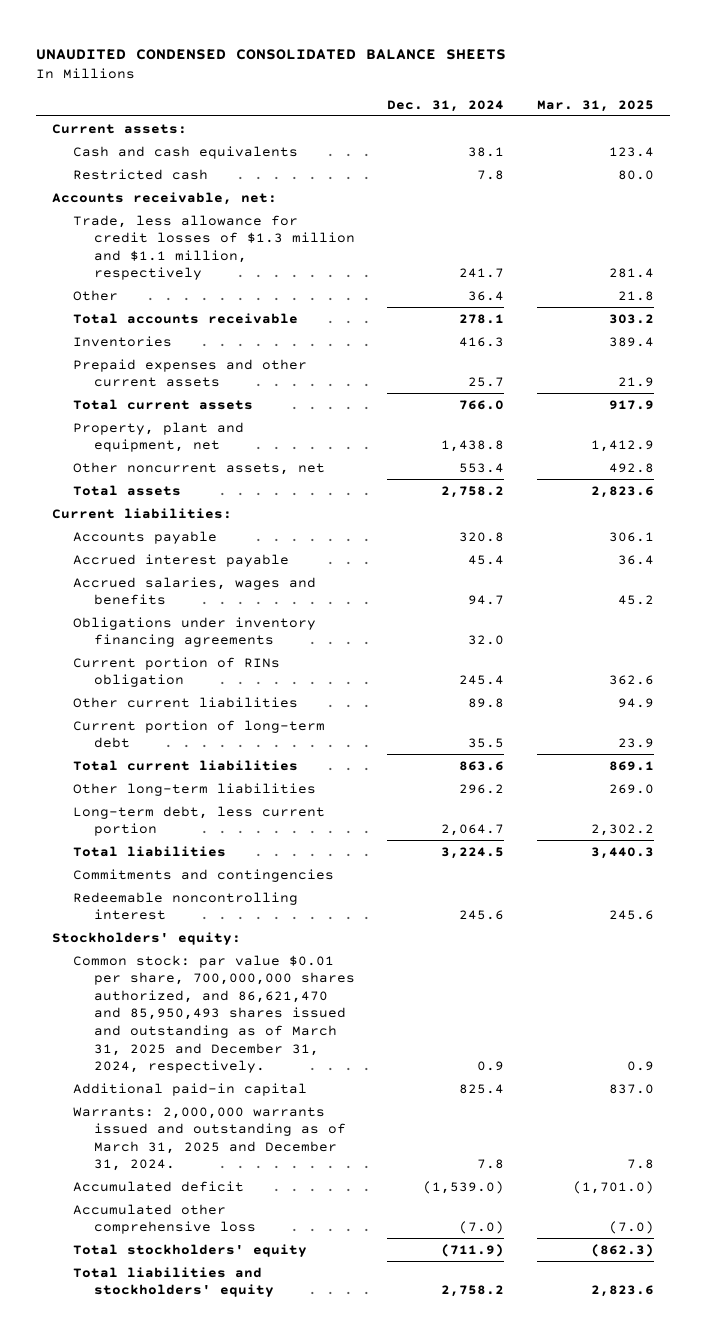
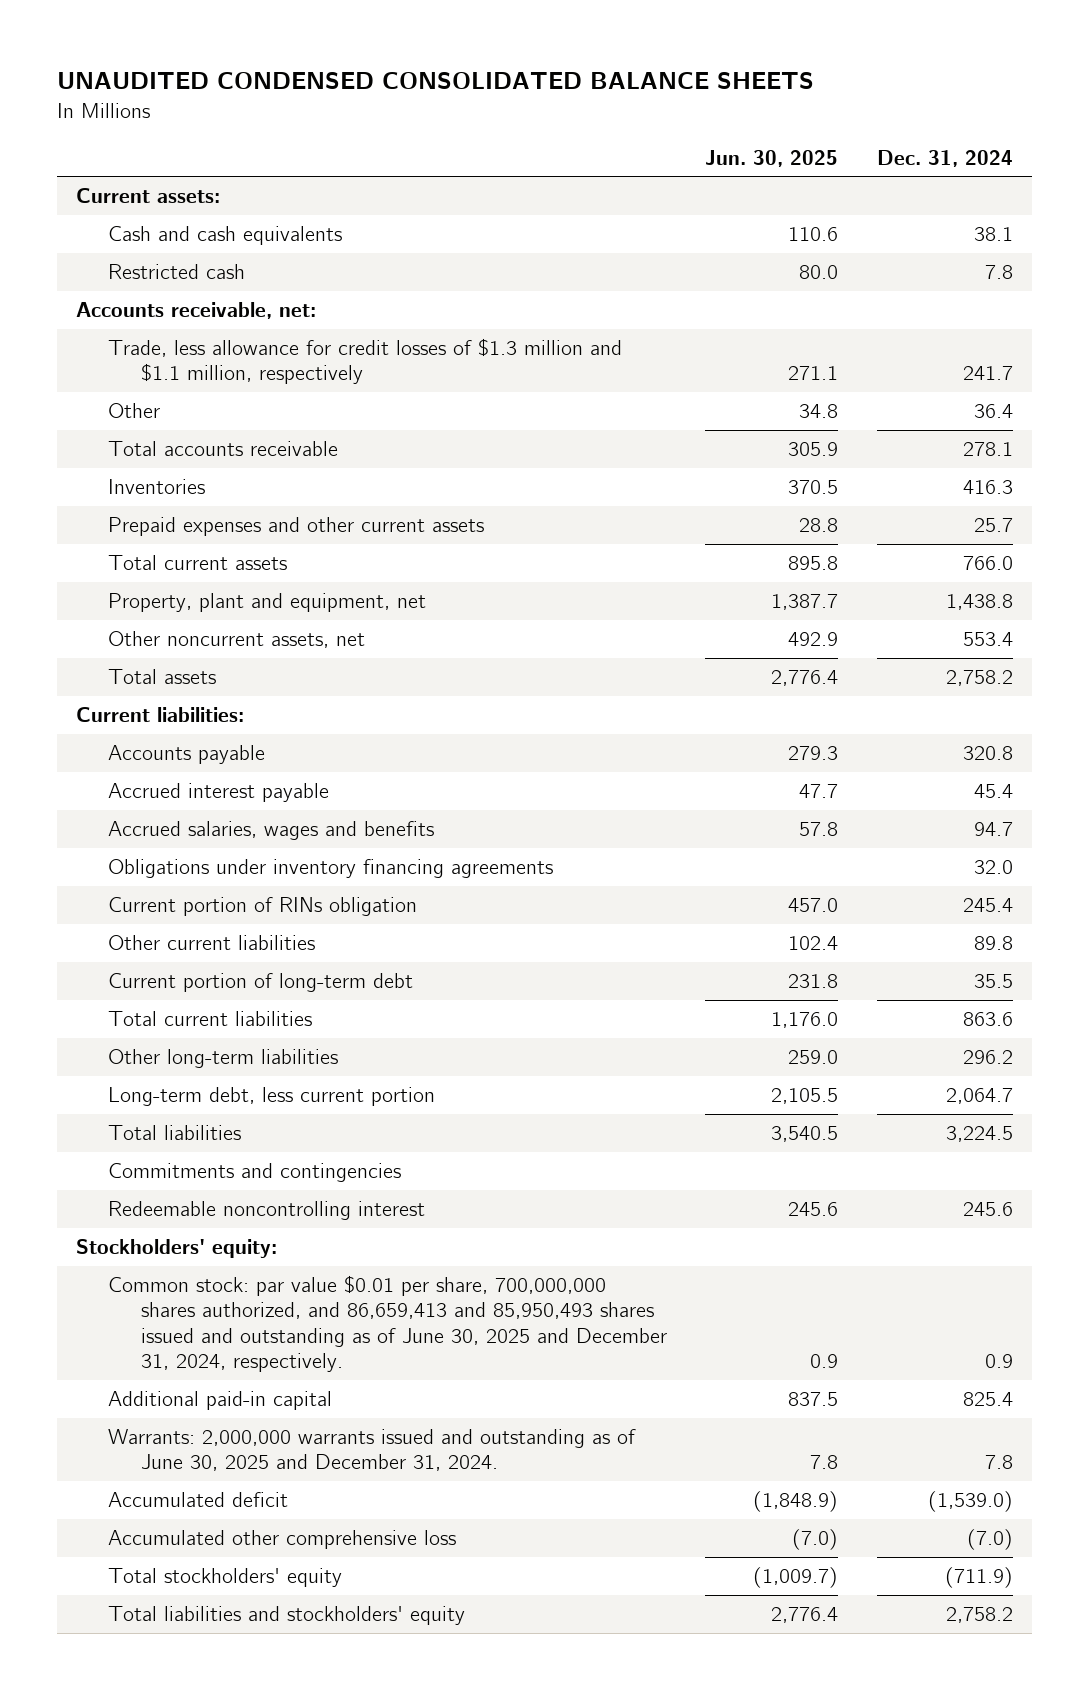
- | Dec. 31, 2024 | Mar. 31, 2025
+ | Jun. 30, 2025 | Dec. 31, 2024
- Common stock: par value $0.01 per share, 700,000,000 shares authorized, and 86,621,470 and 85,950,493 shares issued and outstanding as of March 31, 2025 and December 31, 2024, respectively. | 0.9 | 0.9
+ Common stock: par value $0.01 per share, 700,000,000 shares authorized, and 86,659,413 and 85,950,493 shares issued and outstanding as of June 30, 2025 and December 31, 2024, respectively. | 0.9 | 0.9
- Warrants: 2,000,000 warrants issued and outstanding as of March 31, 2025 and December 31, 2024. | 7.8 | 7.8
+ Warrants: 2,000,000 warrants issued and outstanding as of June 30, 2025 and December 31, 2024. | 7.8 | 7.8

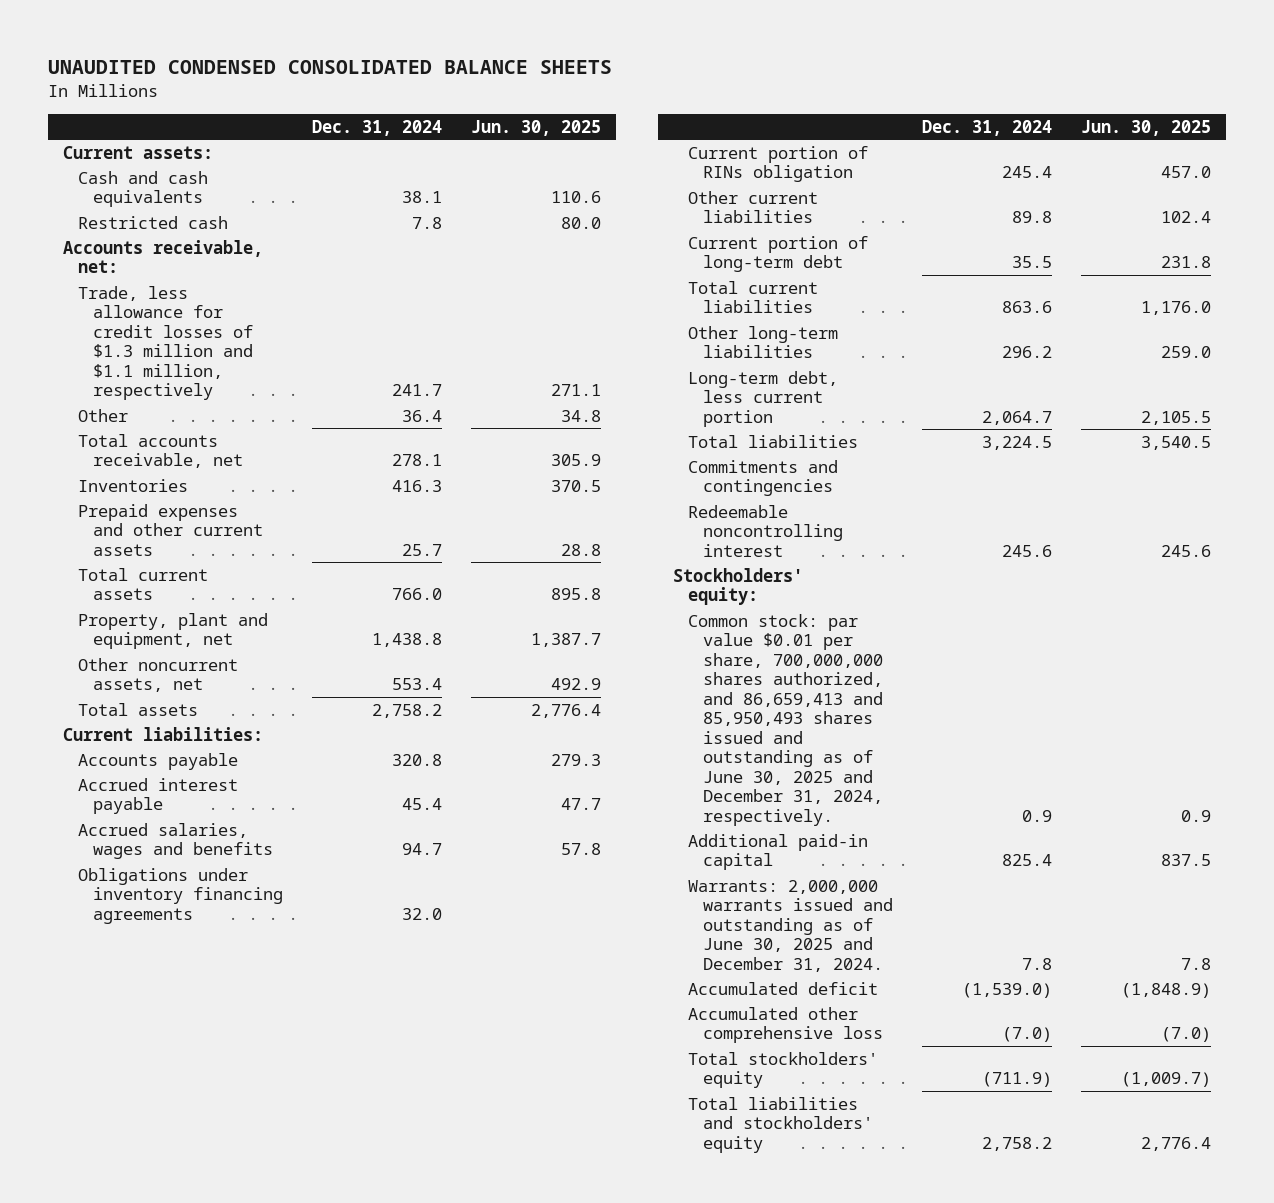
- | Jun. 30, 2025 | Dec. 31, 2024
+ | Dec. 31, 2024 | Jun. 30, 2025
- Total accounts receivable | 305.9 | 278.1
+ Total accounts receivable, net | 278.1 | 305.9

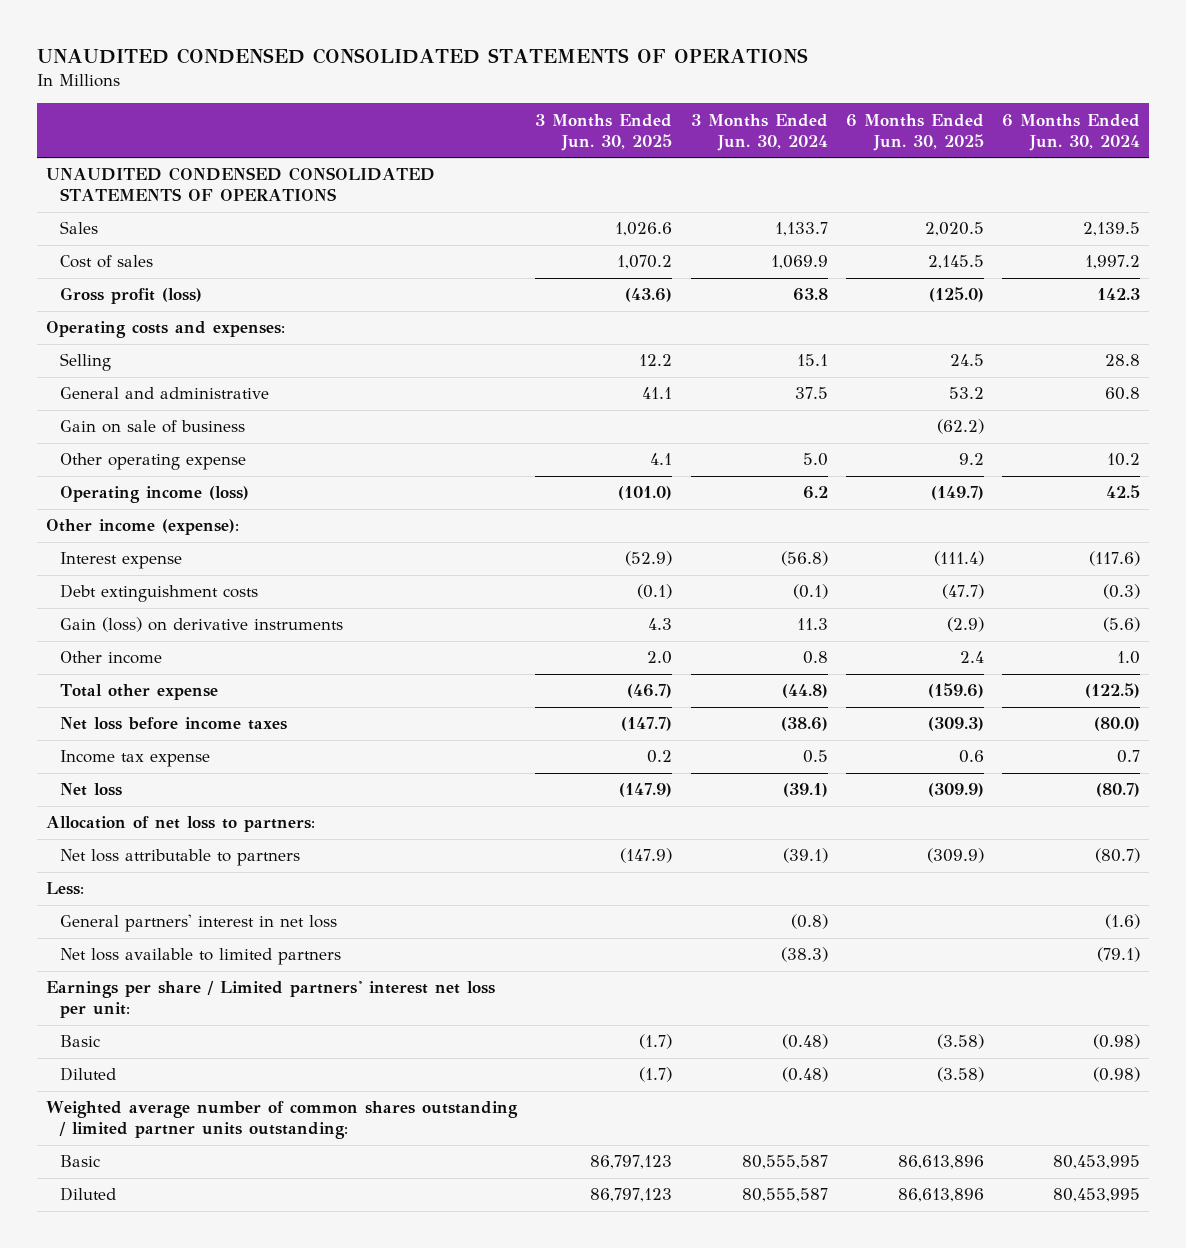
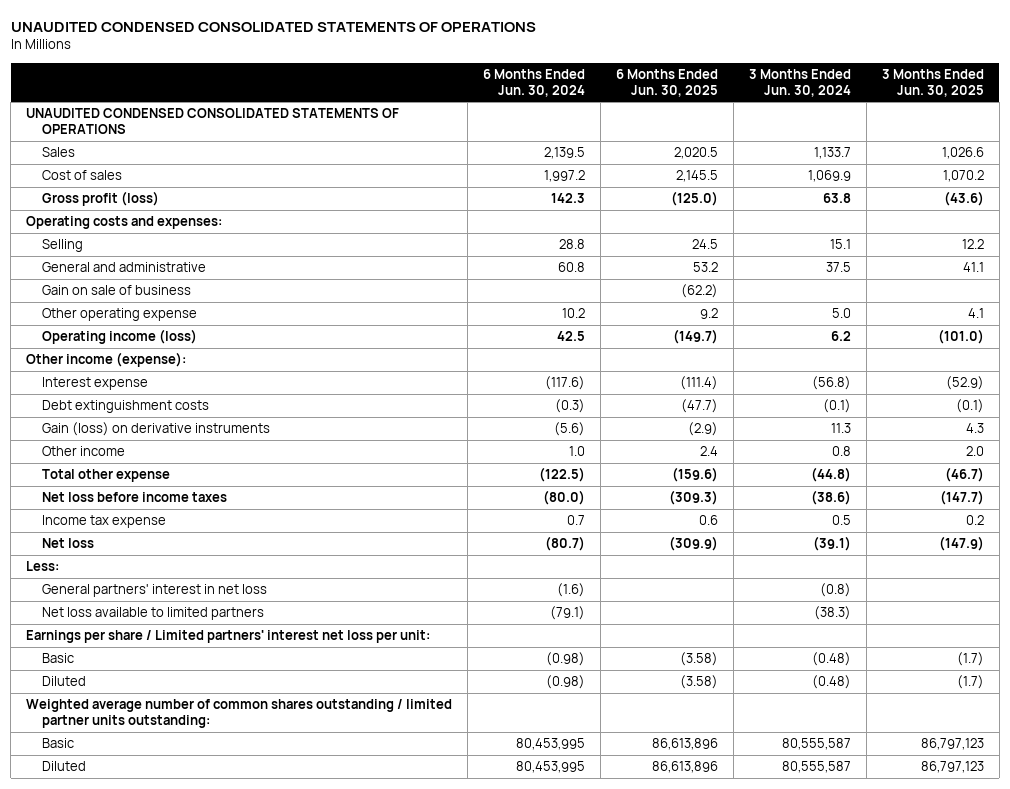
- | 3 Months Ended Jun. 30, 2025 | 3 Months Ended Jun. 30, 2024 | 6 Months Ended Jun. 30, 2025 | 6 Months Ended Jun. 30, 2024
+ | 6 Months Ended Jun. 30, 2024 | 6 Months Ended Jun. 30, 2025 | 3 Months Ended Jun. 30, 2024 | 3 Months Ended Jun. 30, 2025
- Allocation of net loss to partners:
- Net loss attributable to partners | (147.9) | (39.1) | (309.9) | (80.7)

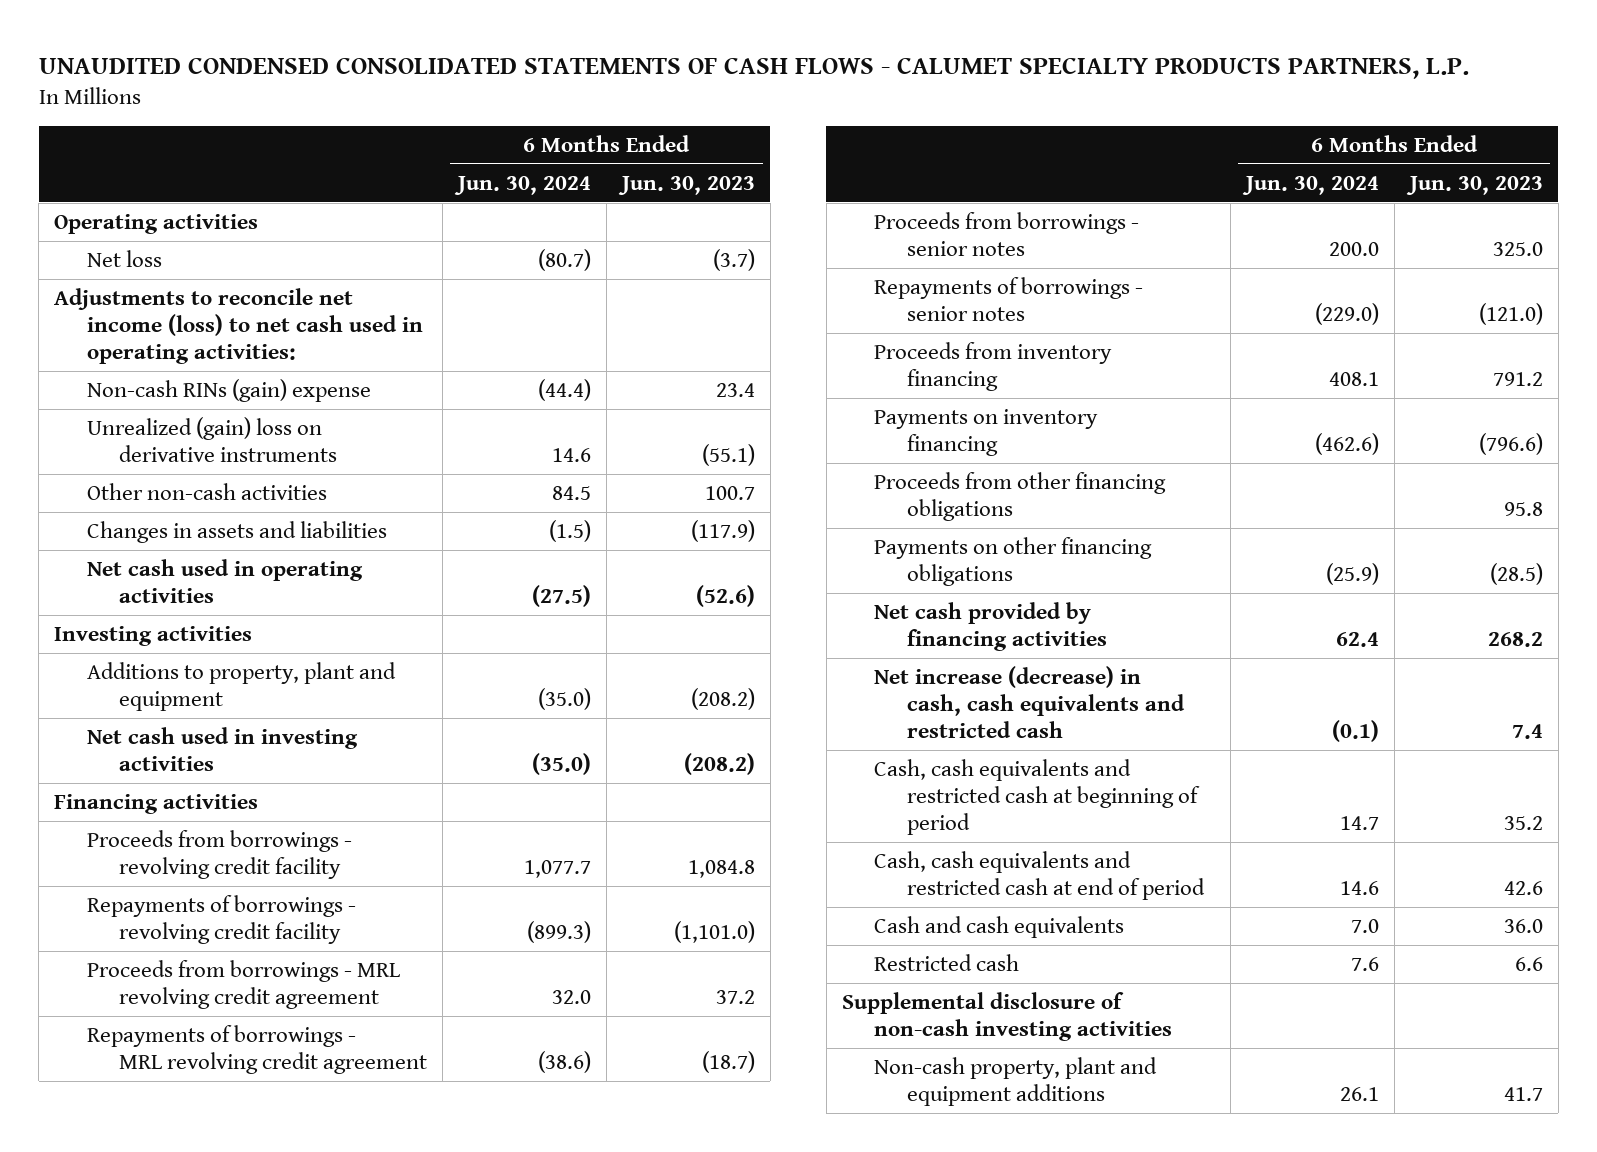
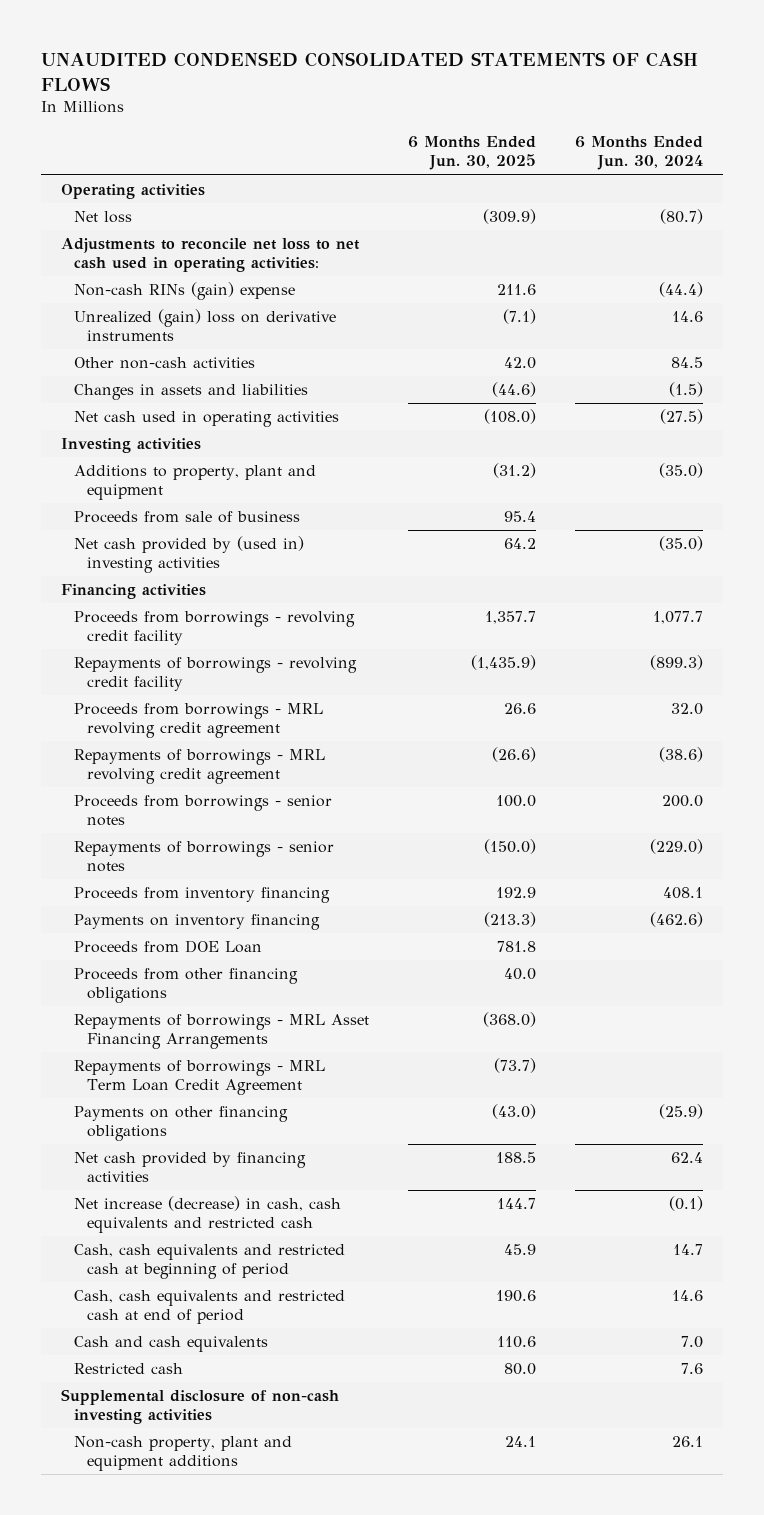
- UNAUDITED CONDENSED CONSOLIDATED STATEMENTS OF CASH FLOWS - CALUMET SPECIALTY PRODUCTS PARTNERS, L.P.
+ UNAUDITED CONDENSED CONSOLIDATED STATEMENTS OF CASH FLOWS
- | 6 Months Ended Jun. 30, 2024 | 6 Months Ended Jun. 30, 2023
+ | 6 Months Ended Jun. 30, 2025 | 6 Months Ended Jun. 30, 2024
- Adjustments to reconcile net income (loss) to net cash used in operating activities:
+ Adjustments to reconcile net loss to net cash used in operating activities:
- Net cash used in investing activities | (35.0) | (208.2)
+ Proceeds from sale of business | 95.4 |
+ Net cash provided by (used in) investing activities | 64.2 | (35.0)
+ Proceeds from DOE Loan | 781.8 |
+ Repayments of borrowings - MRL Asset Financing Arrangements | (368.0) |
+ Repayments of borrowings - MRL Term Loan Credit Agreement | (73.7) |

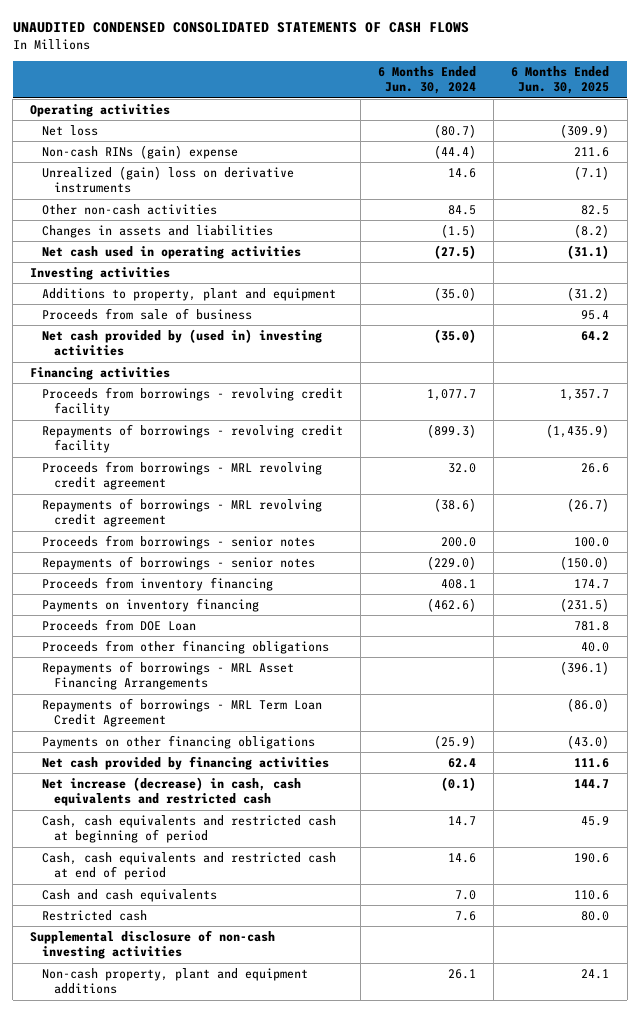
- | 6 Months Ended Jun. 30, 2025 | 6 Months Ended Jun. 30, 2024
+ | 6 Months Ended Jun. 30, 2024 | 6 Months Ended Jun. 30, 2025
- Adjustments to reconcile net loss to net cash used in operating activities:
- Other non-cash activities | 42.0 | 84.5
- Changes in assets and liabilities | (44.6) | (1.5)
- Net cash used in operating activities | (108.0) | (27.5)
+ Other non-cash activities | 84.5 | 82.5
+ Changes in assets and liabilities | (1.5) | (8.2)
+ Net cash used in operating activities | (27.5) | (31.1)
- Repayments of borrowings - MRL revolving credit agreement | (26.6) | (38.6)
+ Repayments of borrowings - MRL revolving credit agreement | (38.6) | (26.7)
- Proceeds from inventory financing | 192.9 | 408.1
- Payments on inventory financing | (213.3) | (462.6)
+ Proceeds from inventory financing | 408.1 | 174.7
+ Payments on inventory financing | (462.6) | (231.5)
- Repayments of borrowings - MRL Asset Financing Arrangements | (368.0) |
- Repayments of borrowings - MRL Term Loan Credit Agreement | (73.7) |
+ Repayments of borrowings - MRL Asset Financing Arrangements | | (396.1)
+ Repayments of borrowings - MRL Term Loan Credit Agreement | | (86.0)
- Net cash provided by financing activities | 188.5 | 62.4
+ Net cash provided by financing activities | 62.4 | 111.6

